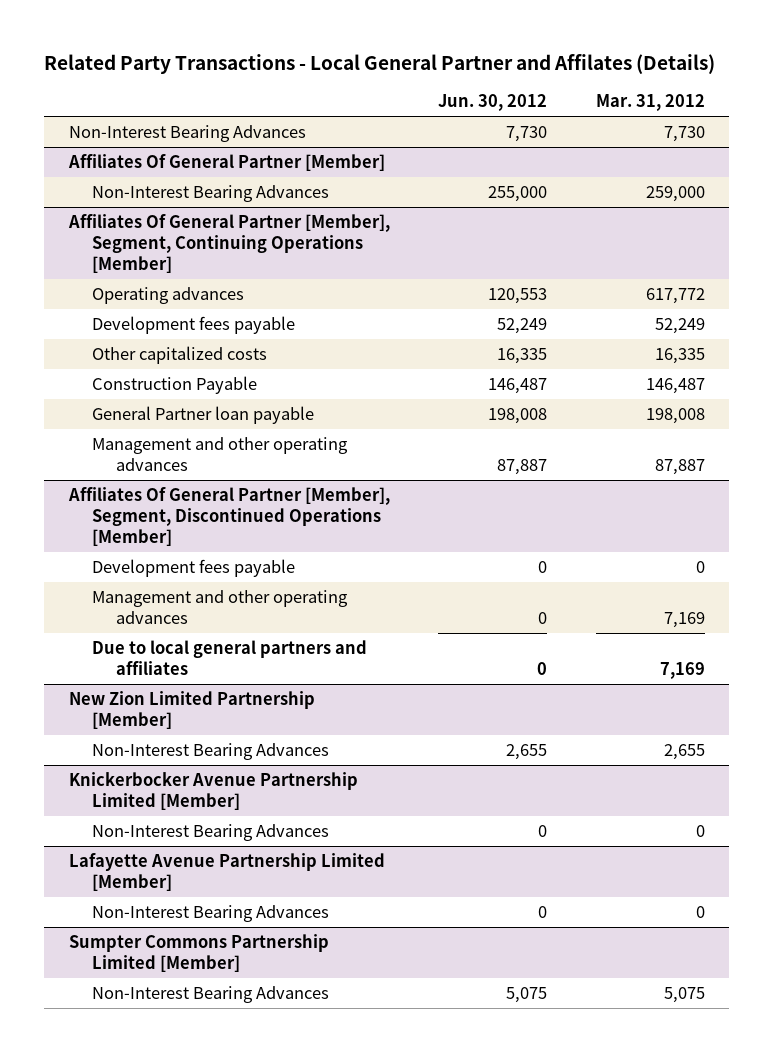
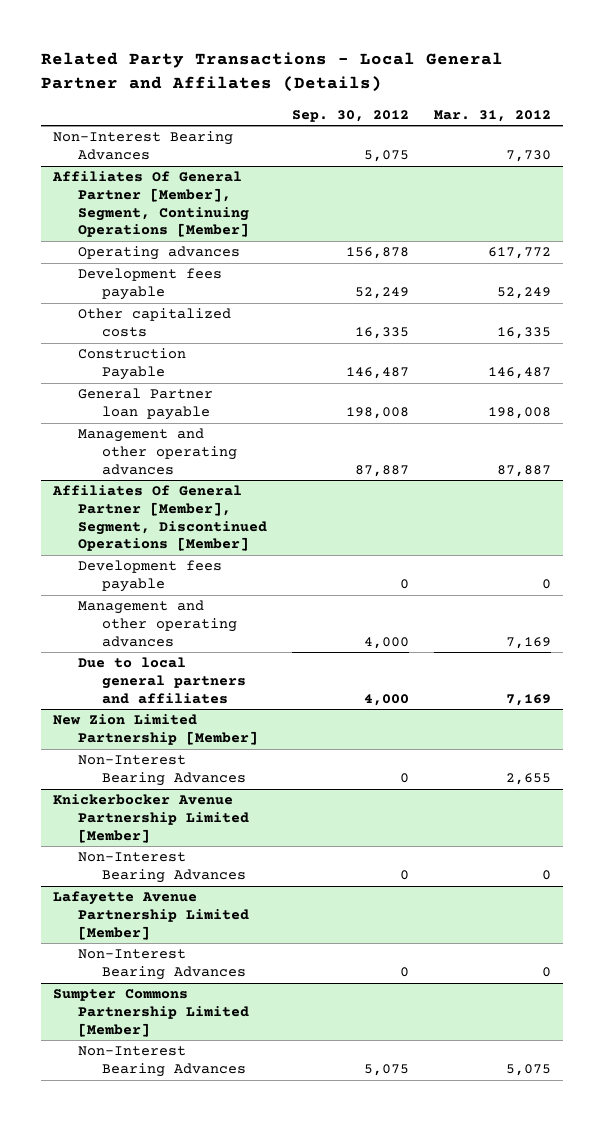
- | Jun. 30, 2012 | Mar. 31, 2012
+ | Sep. 30, 2012 | Mar. 31, 2012
- Affiliates Of General Partner [Member]
- Non-Interest Bearing Advances | 255,000 | 259,000

